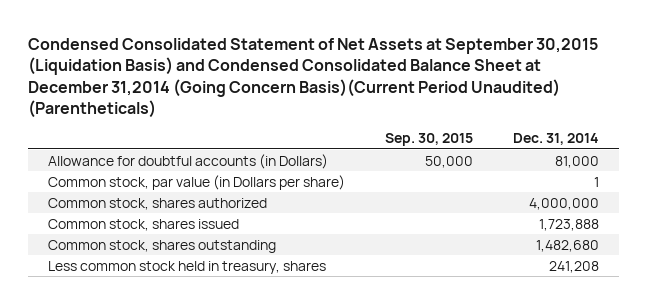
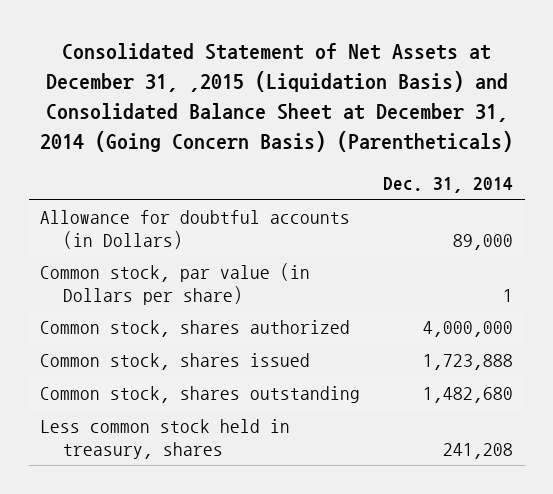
- Condensed Consolidated Statement of Net Assets at September 30,2015 (Liquidation Basis) and Condensed Consolidated Balance Sheet at December 31,2014 (Going Concern Basis)(Current Period Unaudited) (Parentheticals)
+ Consolidated Statement of Net Assets at December 31, ,2015 (Liquidation Basis) and Consolidated Balance Sheet at December 31, 2014 (Going Concern Basis) (Parentheticals)
- | Sep. 30, 2015 | Dec. 31, 2014
+ | Dec. 31, 2014
- Allowance for doubtful accounts (in Dollars) | 50,000 | 81,000
+ Allowance for doubtful accounts (in Dollars) | 89,000

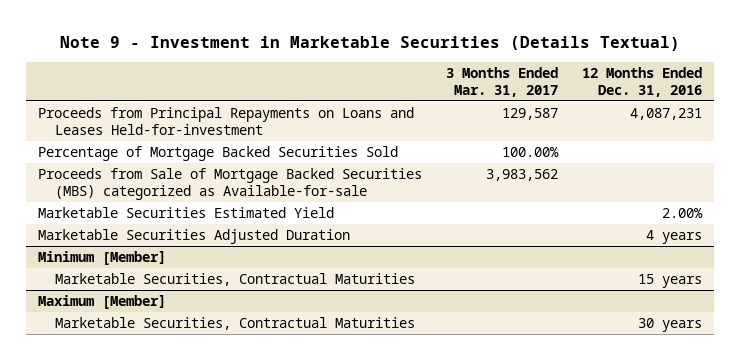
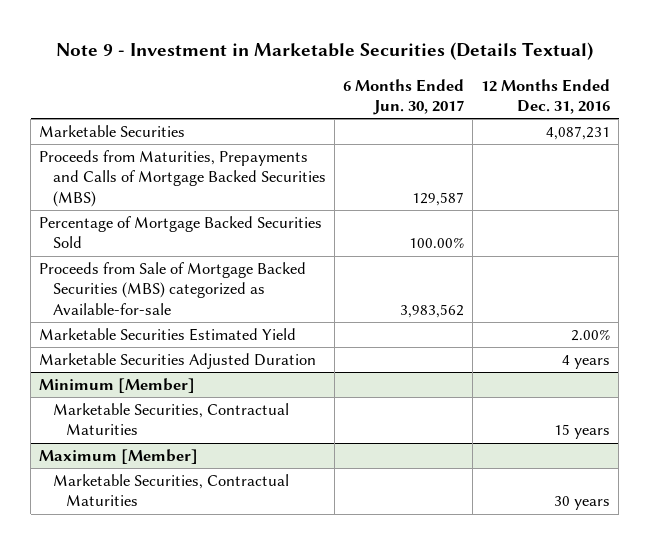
- | 3 Months Ended Mar. 31, 2017 | 12 Months Ended Dec. 31, 2016
+ | 6 Months Ended Jun. 30, 2017 | 12 Months Ended Dec. 31, 2016
- Proceeds from Principal Repayments on Loans and Leases Held-for-investment | 129,587 | 4,087,231
+ Marketable Securities | | 4,087,231
+ Proceeds from Maturities, Prepayments and Calls of Mortgage Backed Securities (MBS) | 129,587 |

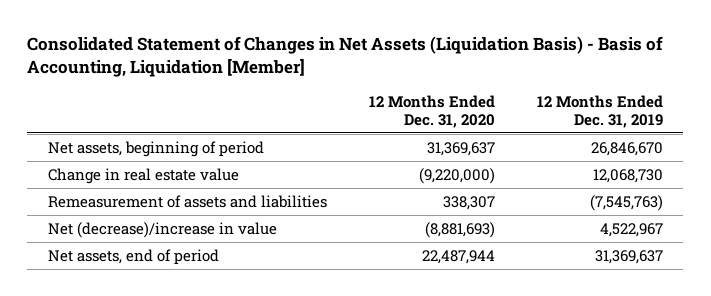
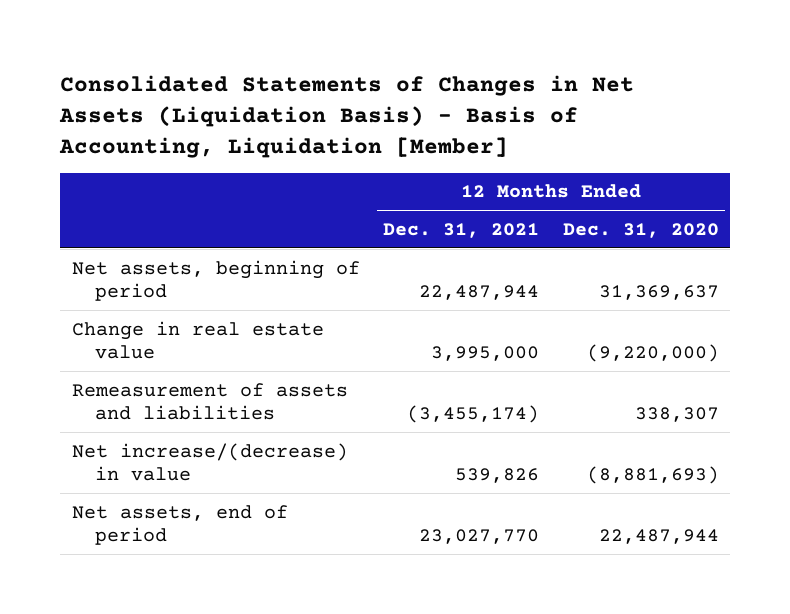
- Consolidated Statement of Changes in Net Assets (Liquidation Basis) - Basis of Accounting, Liquidation [Member]
+ Consolidated Statements of Changes in Net Assets (Liquidation Basis) - Basis of Accounting, Liquidation [Member]
- | 12 Months Ended Dec. 31, 2020 | 12 Months Ended Dec. 31, 2019
+ | 12 Months Ended Dec. 31, 2021 | 12 Months Ended Dec. 31, 2020
- Net (decrease)/increase in value | (8,881,693) | 4,522,967
+ Net increase/(decrease) in value | 539,826 | (8,881,693)

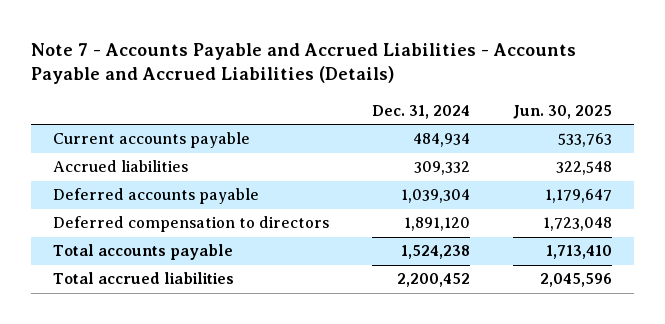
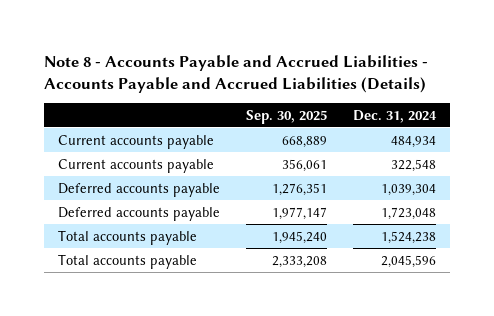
- Note 7 - Accounts Payable and Accrued Liabilities - Accounts Payable and Accrued Liabilities (Details)
+ Note 8 - Accounts Payable and Accrued Liabilities - Accounts Payable and Accrued Liabilities (Details)
- | Dec. 31, 2024 | Jun. 30, 2025
+ | Sep. 30, 2025 | Dec. 31, 2024
- Accrued liabilities | 309,332 | 322,548
+ Current accounts payable | 356,061 | 322,548
- Deferred compensation to directors | 1,891,120 | 1,723,048
+ Deferred accounts payable | 1,977,147 | 1,723,048
- Total accrued liabilities | 2,200,452 | 2,045,596
+ Total accounts payable | 2,333,208 | 2,045,596

